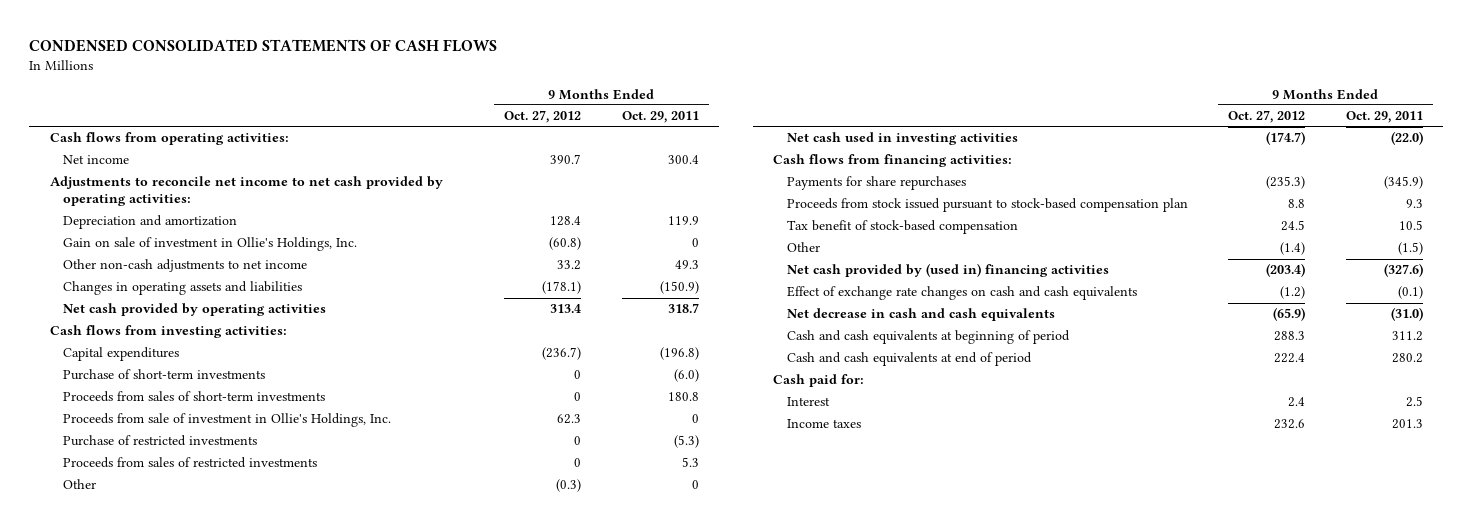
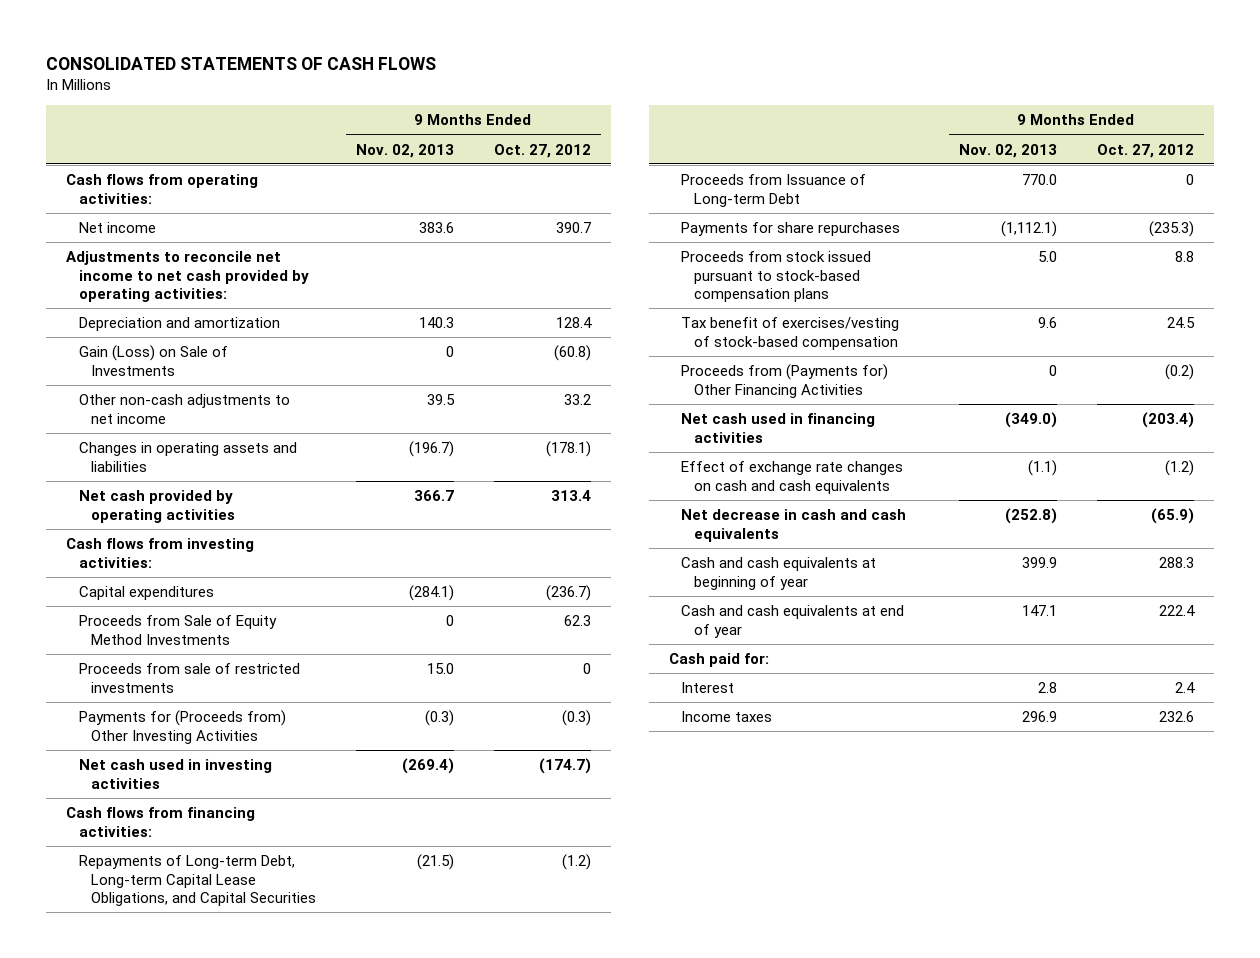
- CONDENSED CONSOLIDATED STATEMENTS OF CASH FLOWS
+ CONSOLIDATED STATEMENTS OF CASH FLOWS
- | 9 Months Ended Oct. 27, 2012 | 9 Months Ended Oct. 29, 2011
+ | 9 Months Ended Nov. 02, 2013 | 9 Months Ended Oct. 27, 2012
- Gain on sale of investment in Ollie's Holdings, Inc. | (60.8) | 0
+ Gain (Loss) on Sale of Investments | 0 | (60.8)
- Purchase of short-term investments | 0 | (6.0)
- Proceeds from sales of short-term investments | 0 | 180.8
- Proceeds from sale of investment in Ollie's Holdings, Inc. | 62.3 | 0
- Purchase of restricted investments | 0 | (5.3)
- Proceeds from sales of restricted investments | 0 | 5.3
- Other | (0.3) | 0
+ Proceeds from Sale of Equity Method Investments | 0 | 62.3
+ Proceeds from sale of restricted investments | 15.0 | 0
+ Payments for (Proceeds from) Other Investing Activities | (0.3) | (0.3)
+ Repayments of Long-term Debt, Long-term Capital Lease Obligations, and Capital Securities | (21.5) | (1.2)
+ Proceeds from Issuance of Long-term Debt | 770.0 | 0
- Proceeds from stock issued pursuant to stock-based compensation plan | 8.8 | 9.3
- Tax benefit of stock-based compensation | 24.5 | 10.5
- Other | (1.4) | (1.5)
- Net cash provided by (used in) financing activities | (203.4) | (327.6)
+ Proceeds from stock issued pursuant to stock-based compensation plans | 5.0 | 8.8
+ Tax benefit of exercises/vesting of stock-based compensation | 9.6 | 24.5
+ Proceeds from (Payments for) Other Financing Activities | 0 | (0.2)
+ Net cash used in financing activities | (349.0) | (203.4)
- Cash and cash equivalents at beginning of period | 288.3 | 311.2
- Cash and cash equivalents at end of period | 222.4 | 280.2
+ Cash and cash equivalents at beginning of year | 399.9 | 288.3
+ Cash and cash equivalents at end of year | 147.1 | 222.4

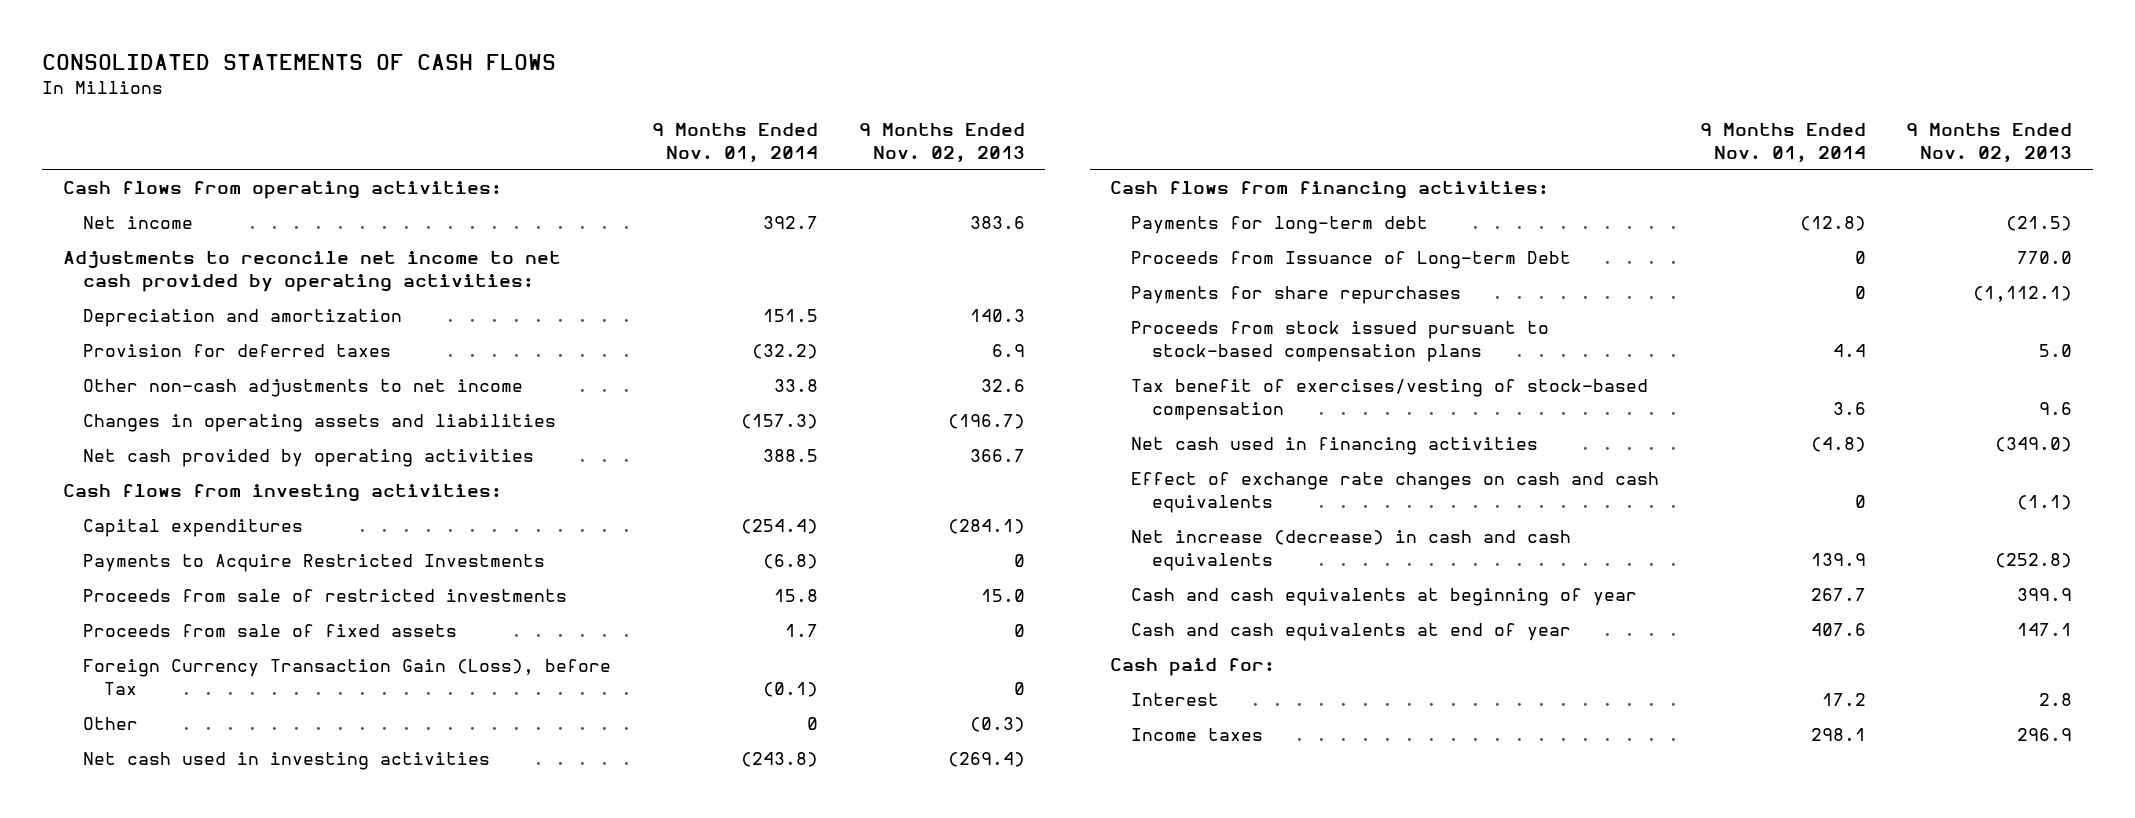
- | 9 Months Ended Nov. 02, 2013 | 9 Months Ended Oct. 27, 2012
+ | 9 Months Ended Nov. 01, 2014 | 9 Months Ended Nov. 02, 2013
- Gain (Loss) on Sale of Investments | 0 | (60.8)
- Other non-cash adjustments to net income | 39.5 | 33.2
+ Provision for deferred taxes | (32.2) | 6.9
+ Other non-cash adjustments to net income | 33.8 | 32.6
- Proceeds from Sale of Equity Method Investments | 0 | 62.3
+ Payments to Acquire Restricted Investments | (6.8) | 0
- Payments for (Proceeds from) Other Investing Activities | (0.3) | (0.3)
+ Proceeds from sale of fixed assets | 1.7 | 0
+ Foreign Currency Transaction Gain (Loss), before Tax | (0.1) | 0
+ Other | 0 | (0.3)
- Repayments of Long-term Debt, Long-term Capital Lease Obligations, and Capital Securities | (21.5) | (1.2)
+ Payments for long-term debt | (12.8) | (21.5)
- Proceeds from (Payments for) Other Financing Activities | 0 | (0.2)
- Net decrease in cash and cash equivalents | (252.8) | (65.9)
+ Net increase (decrease) in cash and cash equivalents | 139.9 | (252.8)

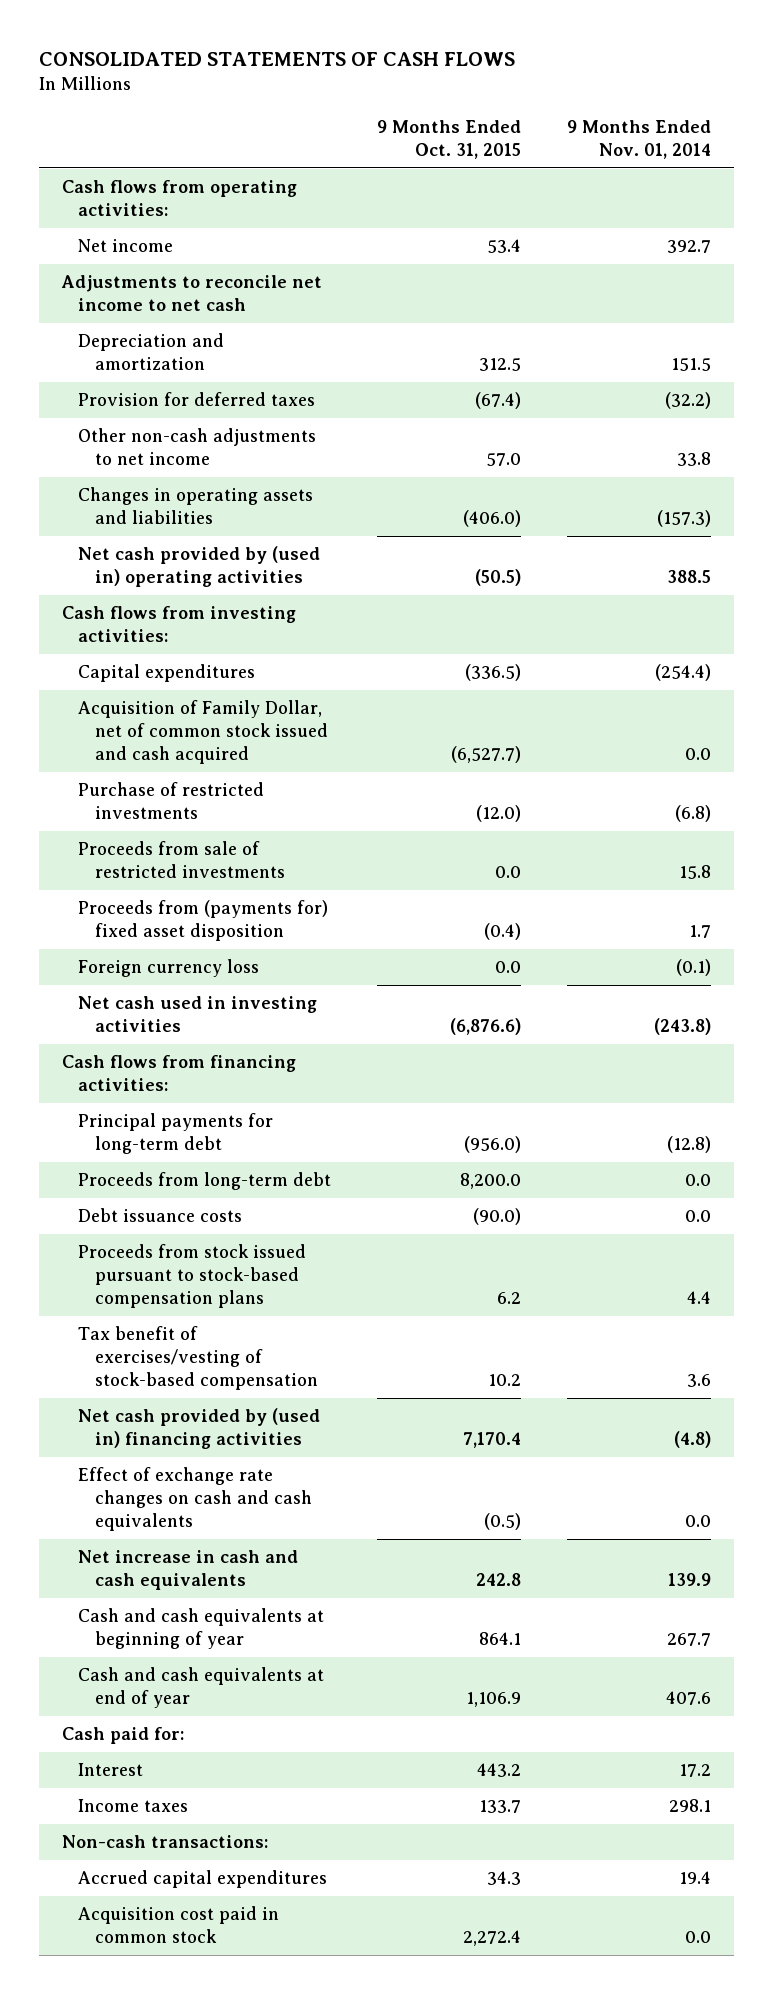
- | 9 Months Ended Nov. 01, 2014 | 9 Months Ended Nov. 02, 2013
+ | 9 Months Ended Oct. 31, 2015 | 9 Months Ended Nov. 01, 2014
- Adjustments to reconcile net income to net cash provided by operating activities:
+ Adjustments to reconcile net income to net cash
- Net cash provided by operating activities | 388.5 | 366.7
+ Net cash provided by (used in) operating activities | (50.5) | 388.5
- Payments to Acquire Restricted Investments | (6.8) | 0
+ Acquisition of Family Dollar, net of common stock issued and cash acquired | (6,527.7) | 0.0
+ Purchase of restricted investments | (12.0) | (6.8)
- Proceeds from sale of fixed assets | 1.7 | 0
- Foreign Currency Transaction Gain (Loss), before Tax | (0.1) | 0
- Other | 0 | (0.3)
+ Proceeds from (payments for) fixed asset disposition | (0.4) | 1.7
+ Foreign currency loss | 0.0 | (0.1)
- Payments for long-term debt | (12.8) | (21.5)
- Proceeds from Issuance of Long-term Debt | 0 | 770.0
- Payments for share repurchases | 0 | (1,112.1)
+ Principal payments for long-term debt | (956.0) | (12.8)
+ Proceeds from long-term debt | 8,200.0 | 0.0
+ Debt issuance costs | (90.0) | 0.0
- Net cash used in financing activities | (4.8) | (349.0)
- Effect of exchange rate changes on cash and cash equivalents | 0 | (1.1)
- Net increase (decrease) in cash and cash equivalents | 139.9 | (252.8)
+ Net cash provided by (used in) financing activities | 7,170.4 | (4.8)
+ Effect of exchange rate changes on cash and cash equivalents | (0.5) | 0.0
+ Net increase in cash and cash equivalents | 242.8 | 139.9
+ Non-cash transactions:
+ Accrued capital expenditures | 34.3 | 19.4
+ Acquisition cost paid in common stock | 2,272.4 | 0.0

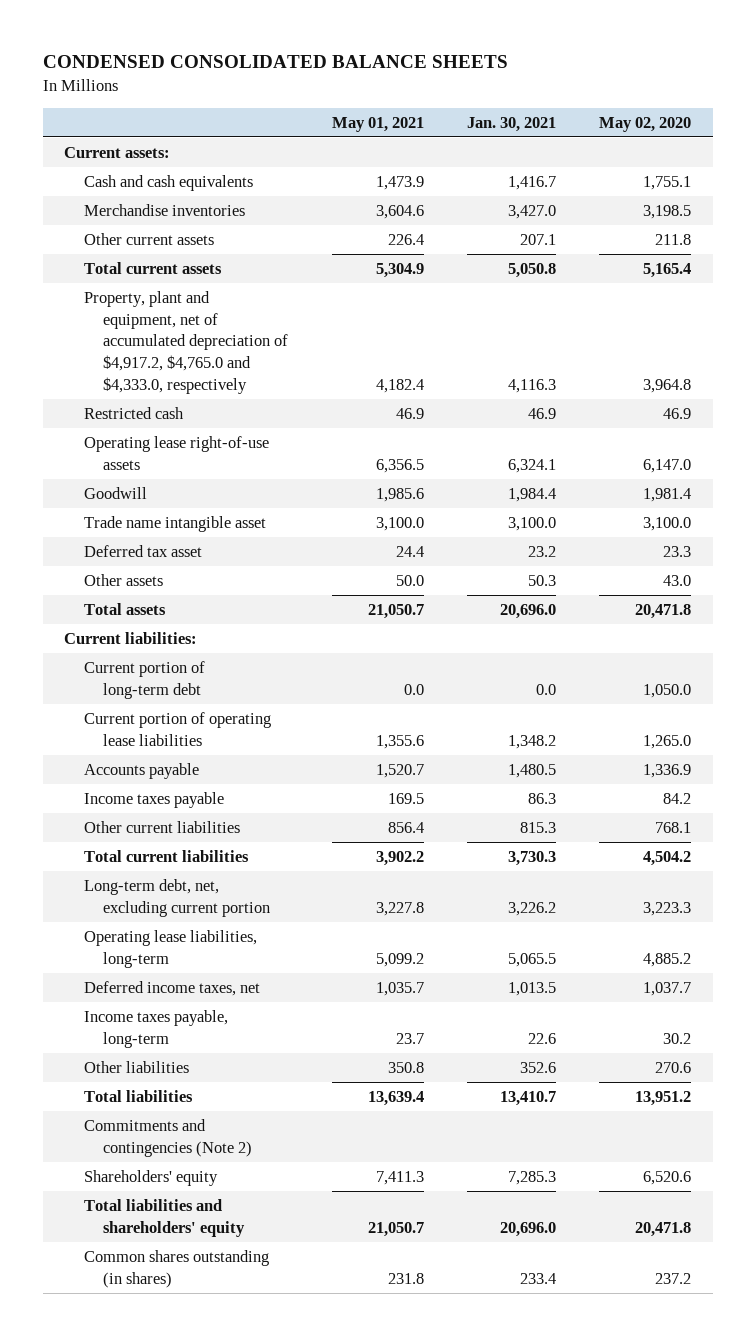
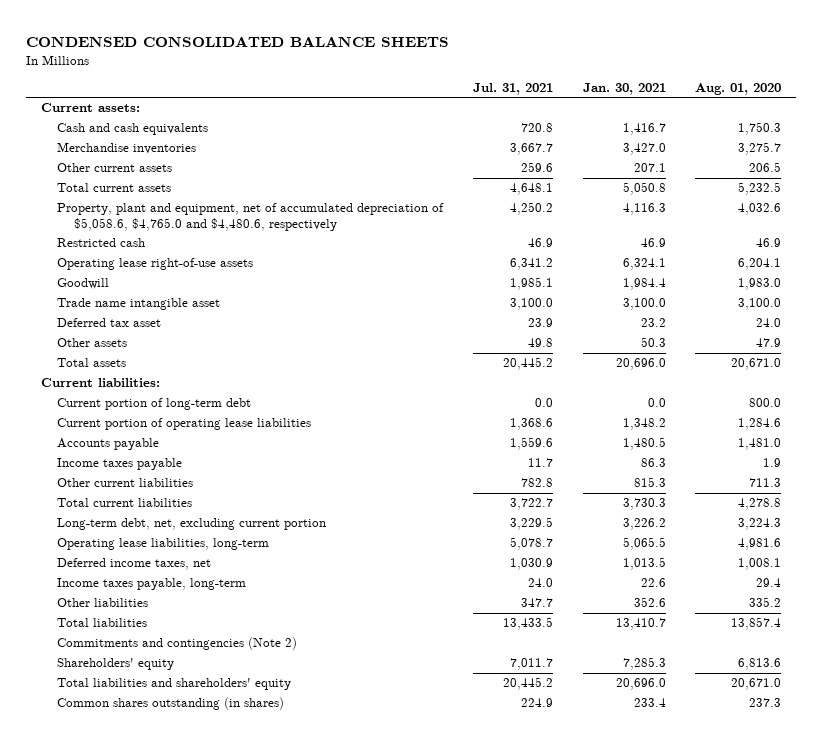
- | May 01, 2021 | Jan. 30, 2021 | May 02, 2020
+ | Jul. 31, 2021 | Jan. 30, 2021 | Aug. 01, 2020
- Property, plant and equipment, net of accumulated depreciation of $4,917.2, $4,765.0 and $4,333.0, respectively | 4,182.4 | 4,116.3 | 3,964.8
+ Property, plant and equipment, net of accumulated depreciation of $5,058.6, $4,765.0 and $4,480.6, respectively | 4,250.2 | 4,116.3 | 4,032.6

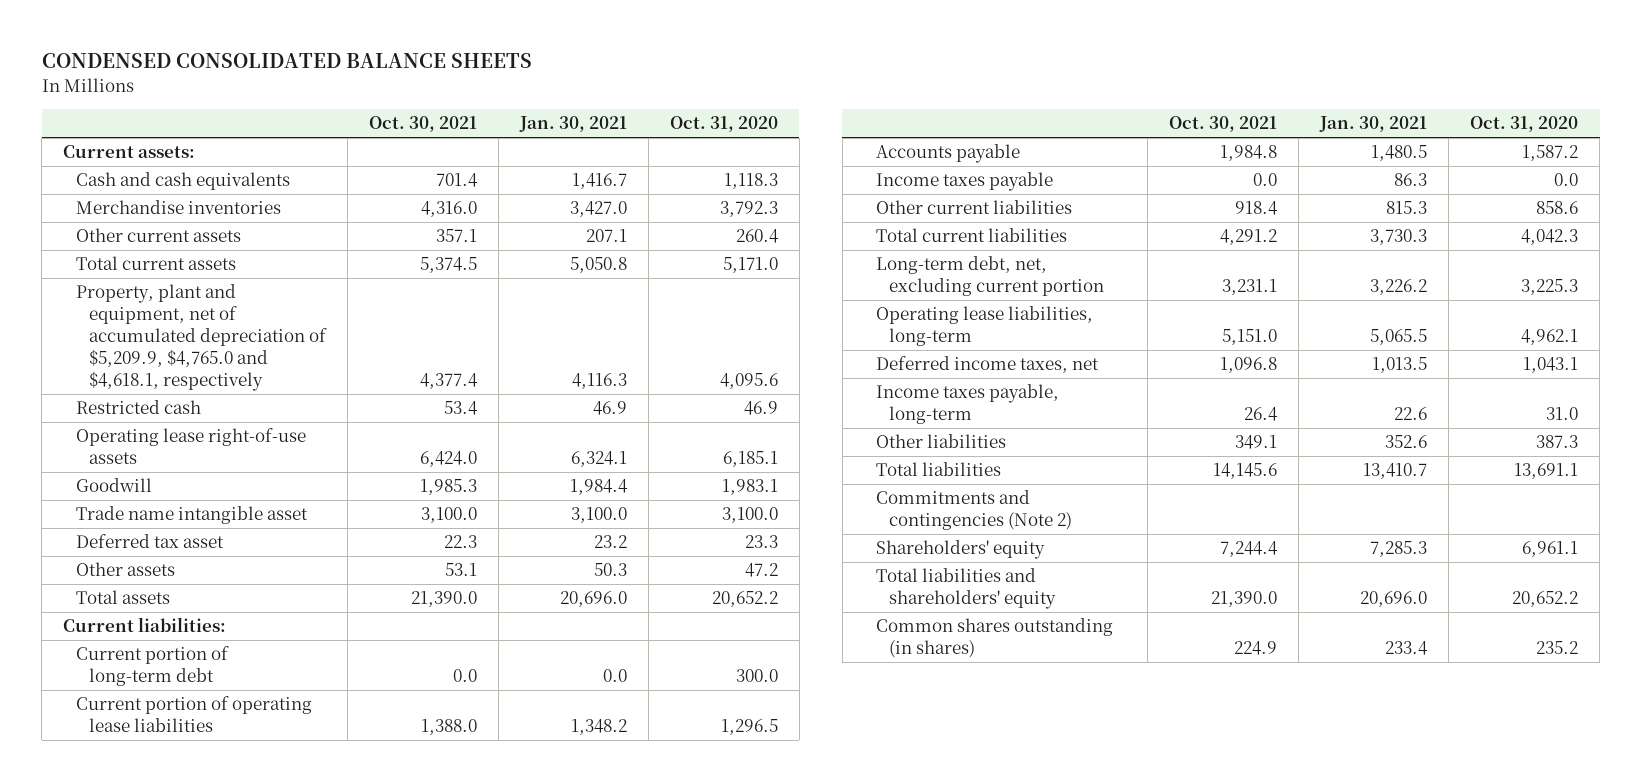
- | Jul. 31, 2021 | Jan. 30, 2021 | Aug. 01, 2020
+ | Oct. 30, 2021 | Jan. 30, 2021 | Oct. 31, 2020
- Property, plant and equipment, net of accumulated depreciation of $5,058.6, $4,765.0 and $4,480.6, respectively | 4,250.2 | 4,116.3 | 4,032.6
+ Property, plant and equipment, net of accumulated depreciation of $5,209.9, $4,765.0 and $4,618.1, respectively | 4,377.4 | 4,116.3 | 4,095.6

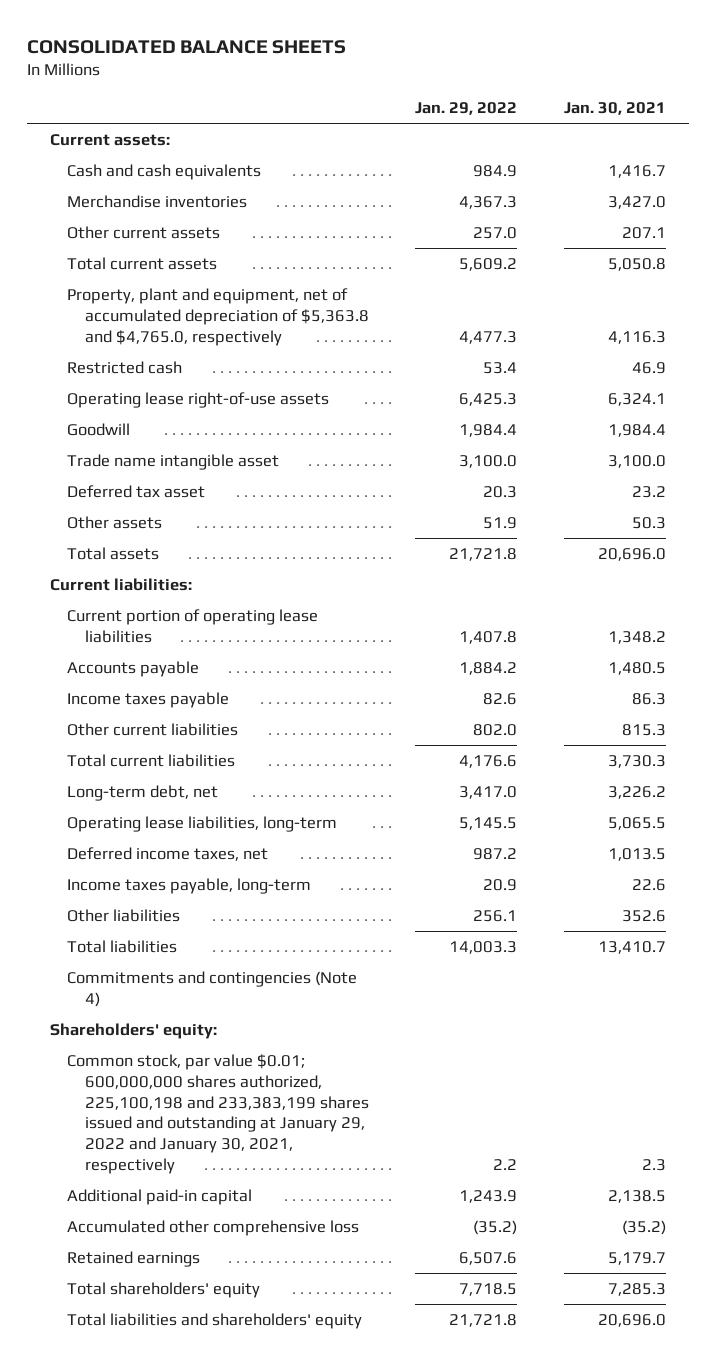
- CONDENSED CONSOLIDATED BALANCE SHEETS
+ CONSOLIDATED BALANCE SHEETS
- | Oct. 30, 2021 | Jan. 30, 2021 | Oct. 31, 2020
+ | Jan. 29, 2022 | Jan. 30, 2021
- Property, plant and equipment, net of accumulated depreciation of $5,209.9, $4,765.0 and $4,618.1, respectively | 4,377.4 | 4,116.3 | 4,095.6
+ Property, plant and equipment, net of accumulated depreciation of $5,363.8 and $4,765.0, respectively | 4,477.3 | 4,116.3
- Current portion of long-term debt | 0.0 | 0.0 | 300.0
- Long-term debt, net, excluding current portion | 3,231.1 | 3,226.2 | 3,225.3
+ Long-term debt, net | 3,417.0 | 3,226.2
- Commitments and contingencies (Note 2)
- Shareholders' equity | 7,244.4 | 7,285.3 | 6,961.1
+ Commitments and contingencies (Note 4)
+ Shareholders' equity:
+ Common stock, par value $0.01; 600,000,000 shares authorized, 225,100,198 and 233,383,199 shares issued and outstanding at January 29, 2022 and January 30, 2021, respectively | 2.2 | 2.3
+ Additional paid-in capital | 1,243.9 | 2,138.5
+ Accumulated other comprehensive loss | (35.2) | (35.2)
+ Retained earnings | 6,507.6 | 5,179.7
+ Total shareholders' equity | 7,718.5 | 7,285.3
- Common shares outstanding (in shares) | 224.9 | 233.4 | 235.2

